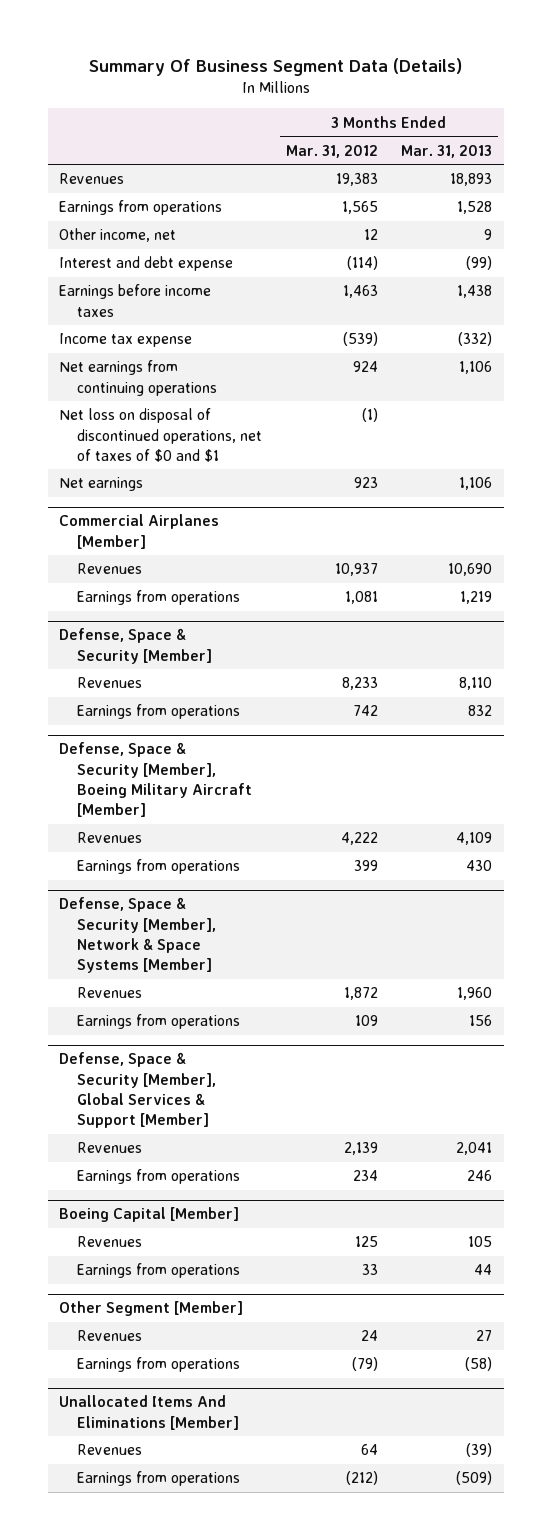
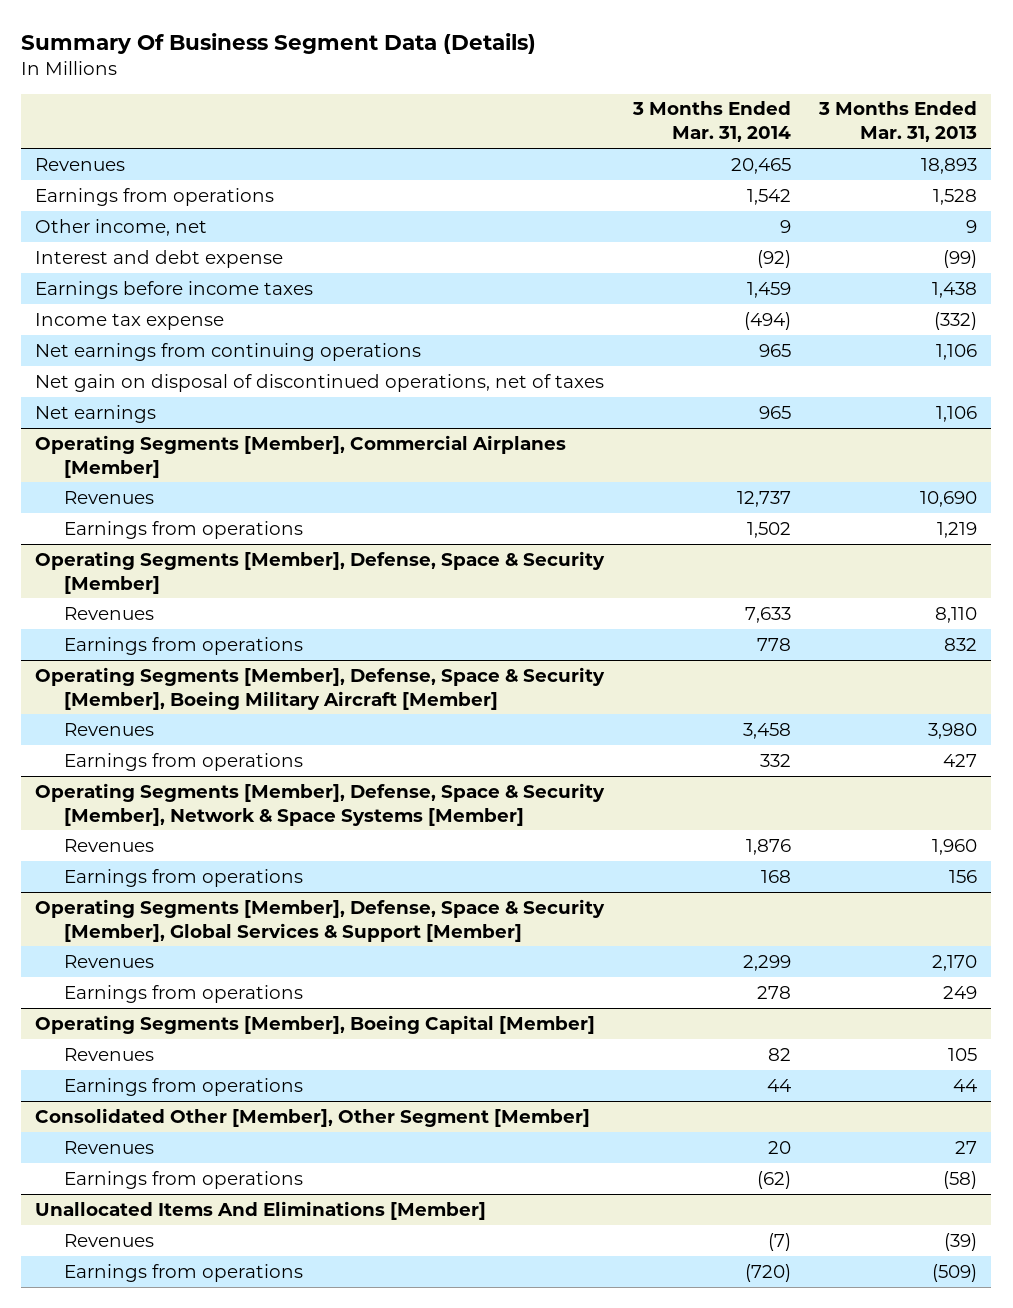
- | 3 Months Ended Mar. 31, 2012 | 3 Months Ended Mar. 31, 2013
+ | 3 Months Ended Mar. 31, 2014 | 3 Months Ended Mar. 31, 2013
- Net loss on disposal of discontinued operations, net of taxes of $0 and $1 | (1) |
+ Net gain on disposal of discontinued operations, net of taxes
- Commercial Airplanes [Member]
+ Operating Segments [Member], Commercial Airplanes [Member]
- Defense, Space & Security [Member]
+ Operating Segments [Member], Defense, Space & Security [Member]
- Defense, Space & Security [Member], Boeing Military Aircraft [Member]
- Revenues | 4,222 | 4,109
- Earnings from operations | 399 | 430
- Defense, Space & Security [Member], Network & Space Systems [Member]
+ Operating Segments [Member], Defense, Space & Security [Member], Boeing Military Aircraft [Member]
+ Revenues | 3,458 | 3,980
+ Earnings from operations | 332 | 427
+ Operating Segments [Member], Defense, Space & Security [Member], Network & Space Systems [Member]
- Defense, Space & Security [Member], Global Services & Support [Member]
- Revenues | 2,139 | 2,041
- Earnings from operations | 234 | 246
- Boeing Capital [Member]
+ Operating Segments [Member], Defense, Space & Security [Member], Global Services & Support [Member]
+ Revenues | 2,299 | 2,170
+ Earnings from operations | 278 | 249
+ Operating Segments [Member], Boeing Capital [Member]
- Other Segment [Member]
+ Consolidated Other [Member], Other Segment [Member]

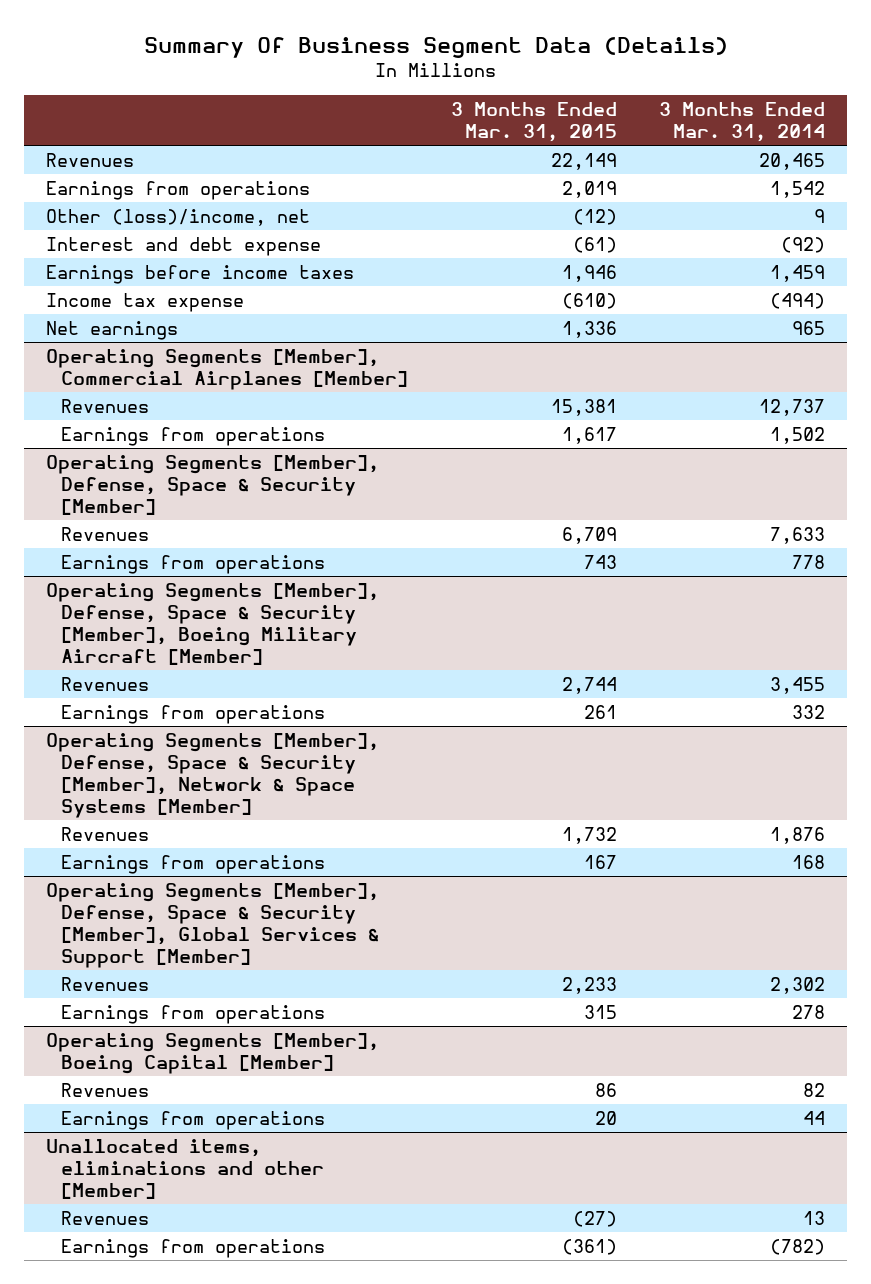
- | 3 Months Ended Mar. 31, 2014 | 3 Months Ended Mar. 31, 2013
+ | 3 Months Ended Mar. 31, 2015 | 3 Months Ended Mar. 31, 2014
- Other income, net | 9 | 9
+ Other (loss)/income, net | (12) | 9
- Net earnings from continuing operations | 965 | 1,106
- Net gain on disposal of discontinued operations, net of taxes
@ Operating Segments [Member], Defense, Space & Security [Member], Boeing Military Aircraft [Member]
- Revenues | 3,458 | 3,980
+ Revenues | 2,744 | 3,455
@ Operating Segments [Member], Defense, Space & Security [Member], Global Services & Support [Member]
- Revenues | 2,299 | 2,170
+ Revenues | 2,233 | 2,302
- Consolidated Other [Member], Other Segment [Member]
- Revenues | 20 | 27
- Earnings from operations | (62) | (58)
- Unallocated Items And Eliminations [Member]
- Revenues | (7) | (39)
- Earnings from operations | (720) | (509)
+ Unallocated items, eliminations and other [Member]
+ Revenues | (27) | 13
+ Earnings from operations | (361) | (782)

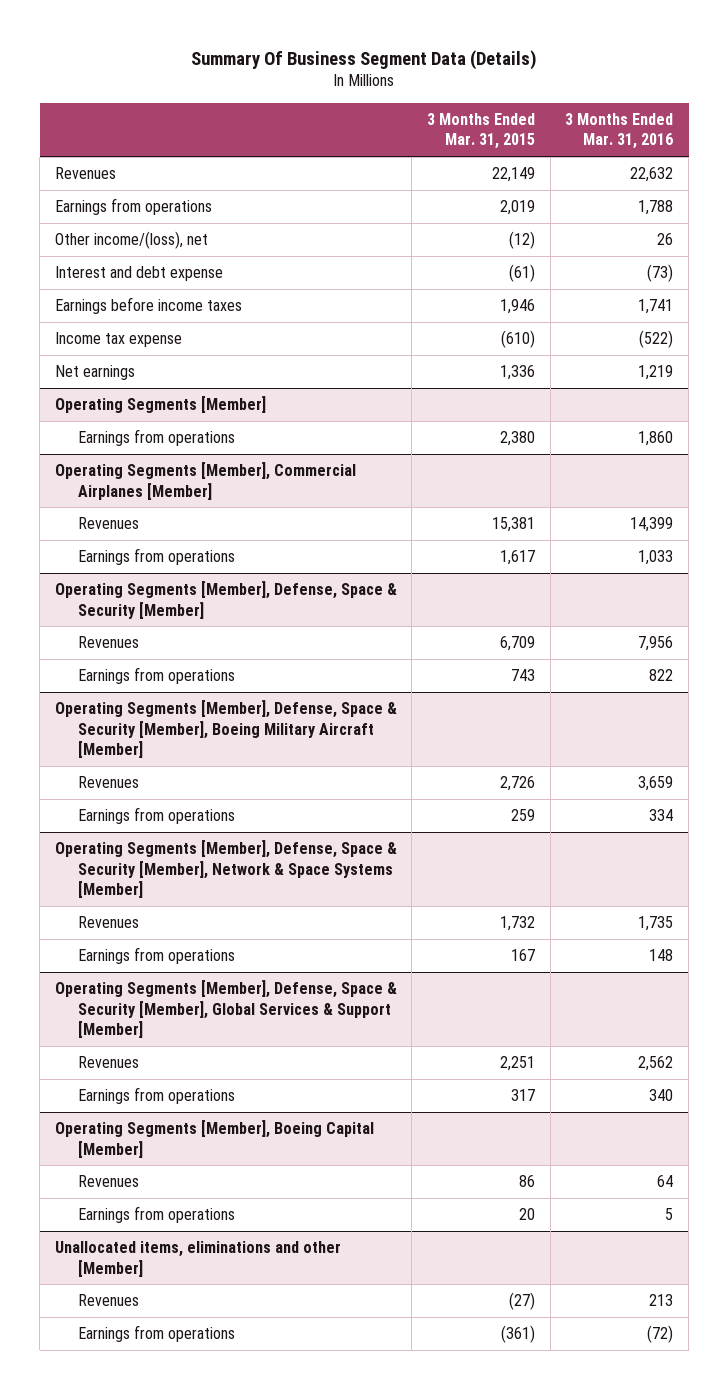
- | 3 Months Ended Mar. 31, 2015 | 3 Months Ended Mar. 31, 2014
+ | 3 Months Ended Mar. 31, 2015 | 3 Months Ended Mar. 31, 2016
- Other (loss)/income, net | (12) | 9
+ Other income/(loss), net | (12) | 26
+ Operating Segments [Member]
+ Earnings from operations | 2,380 | 1,860
@ Operating Segments [Member], Defense, Space & Security [Member], Boeing Military Aircraft [Member]
- Revenues | 2,744 | 3,455
- Earnings from operations | 261 | 332
+ Revenues | 2,726 | 3,659
+ Earnings from operations | 259 | 334
@ Operating Segments [Member], Defense, Space & Security [Member], Global Services & Support [Member]
- Revenues | 2,233 | 2,302
- Earnings from operations | 315 | 278
+ Revenues | 2,251 | 2,562
+ Earnings from operations | 317 | 340

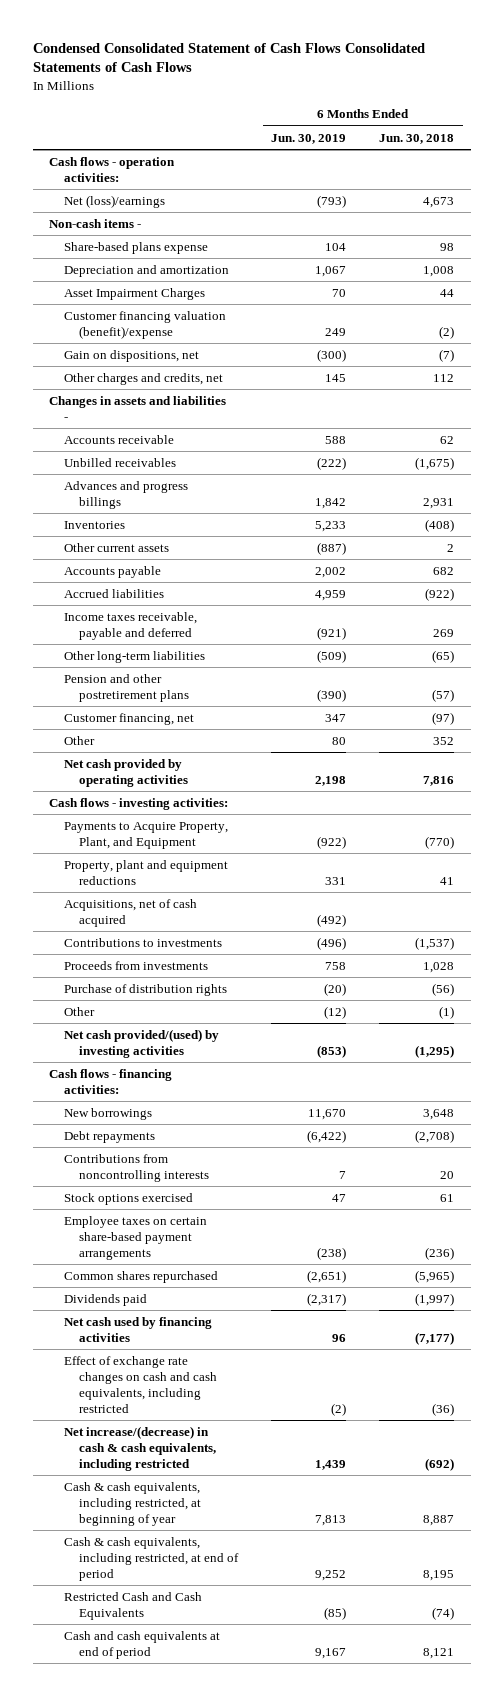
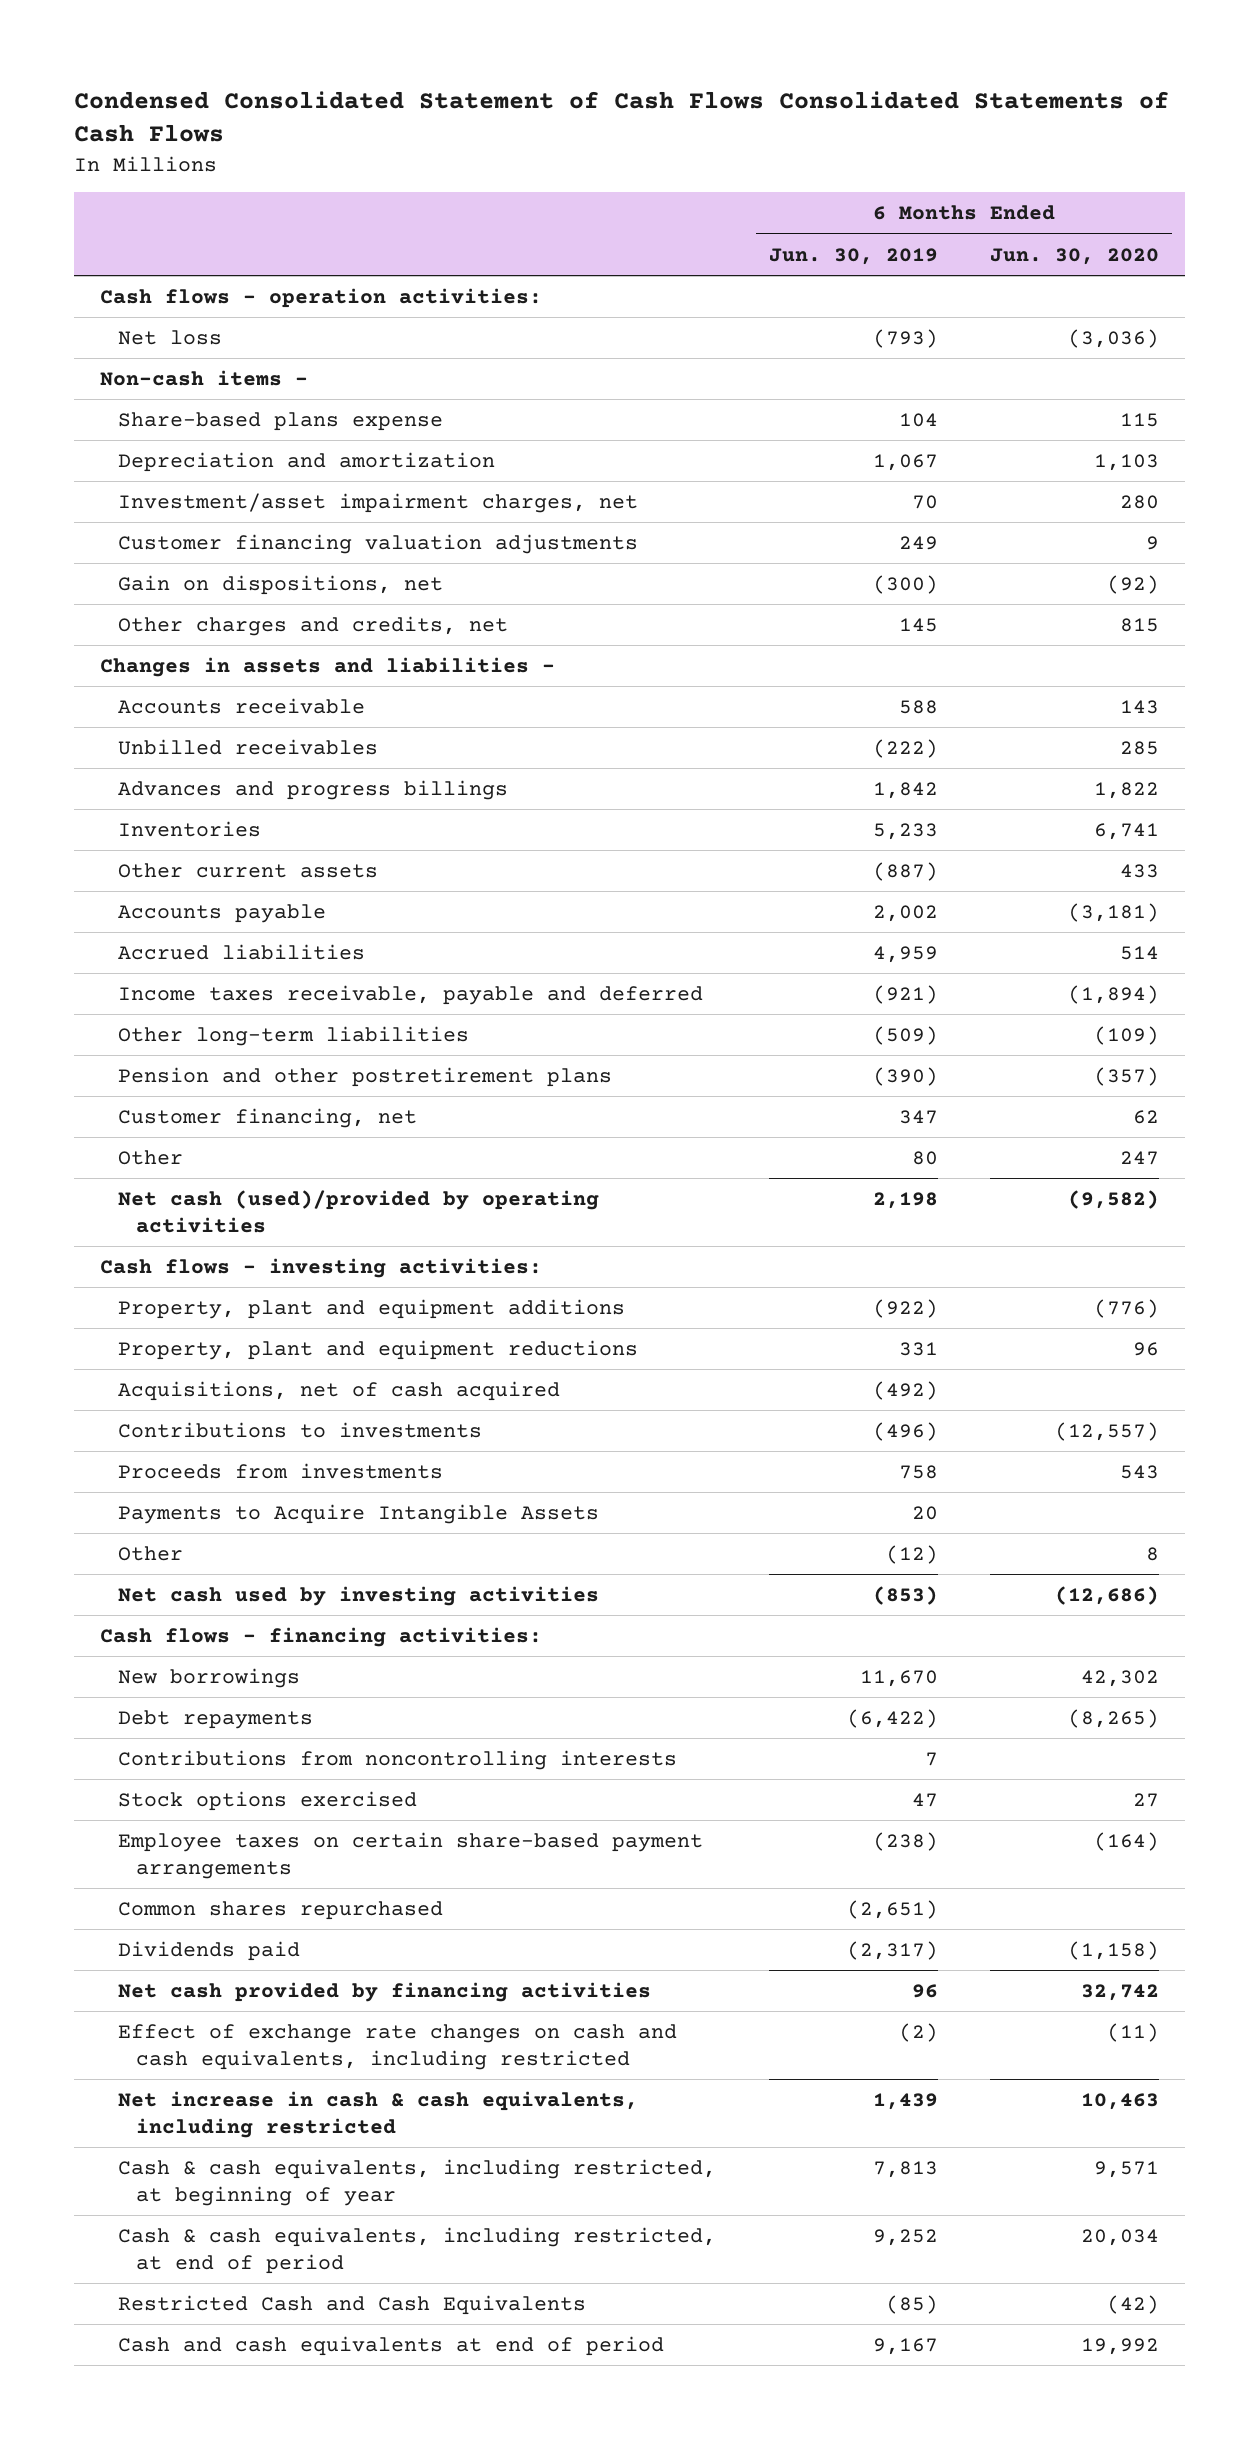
- | 6 Months Ended Jun. 30, 2019 | 6 Months Ended Jun. 30, 2018
+ | 6 Months Ended Jun. 30, 2019 | 6 Months Ended Jun. 30, 2020
- Net (loss)/earnings | (793) | 4,673
+ Net loss | (793) | (3,036)
- Asset Impairment Charges | 70 | 44
- Customer financing valuation (benefit)/expense | 249 | (2)
+ Investment/asset impairment charges, net | 70 | 280
+ Customer financing valuation adjustments | 249 | 9
- Net cash provided by operating activities | 2,198 | 7,816
+ Net cash (used)/provided by operating activities | 2,198 | (9,582)
- Payments to Acquire Property, Plant, and Equipment | (922) | (770)
+ Property, plant and equipment additions | (922) | (776)
- Purchase of distribution rights | (20) | (56)
+ Payments to Acquire Intangible Assets | 20 |
- Net cash provided/(used) by investing activities | (853) | (1,295)
+ Net cash used by investing activities | (853) | (12,686)
- Net cash used by financing activities | 96 | (7,177)
+ Net cash provided by financing activities | 96 | 32,742
- Net increase/(decrease) in cash & cash equivalents, including restricted | 1,439 | (692)
+ Net increase in cash & cash equivalents, including restricted | 1,439 | 10,463

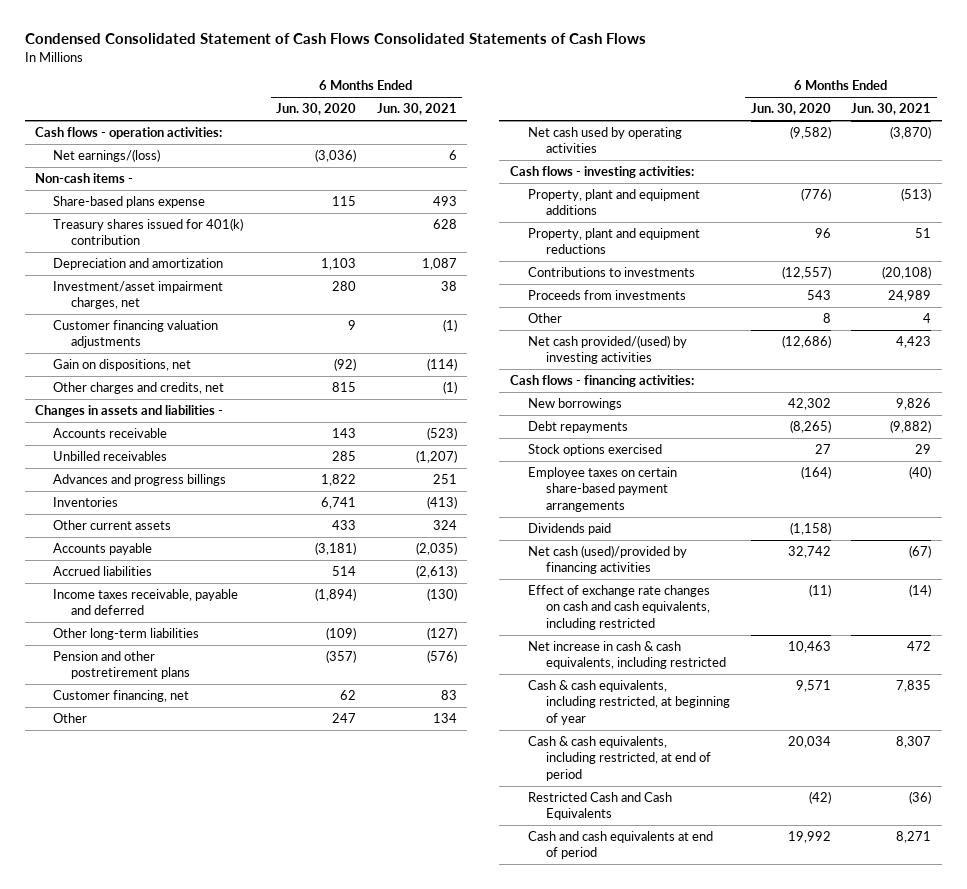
- | 6 Months Ended Jun. 30, 2019 | 6 Months Ended Jun. 30, 2020
+ | 6 Months Ended Jun. 30, 2020 | 6 Months Ended Jun. 30, 2021
- Net loss | (793) | (3,036)
+ Net earnings/(loss) | (3,036) | 6
+ Treasury shares issued for 401(k) contribution | | 628
- Net cash (used)/provided by operating activities | 2,198 | (9,582)
+ Net cash used by operating activities | (9,582) | (3,870)
- Acquisitions, net of cash acquired | (492) |
- Payments to Acquire Intangible Assets | 20 |
- Net cash used by investing activities | (853) | (12,686)
+ Net cash provided/(used) by investing activities | (12,686) | 4,423
- Contributions from noncontrolling interests | 7 |
- Common shares repurchased | (2,651) |
- Net cash provided by financing activities | 96 | 32,742
+ Net cash (used)/provided by financing activities | 32,742 | (67)

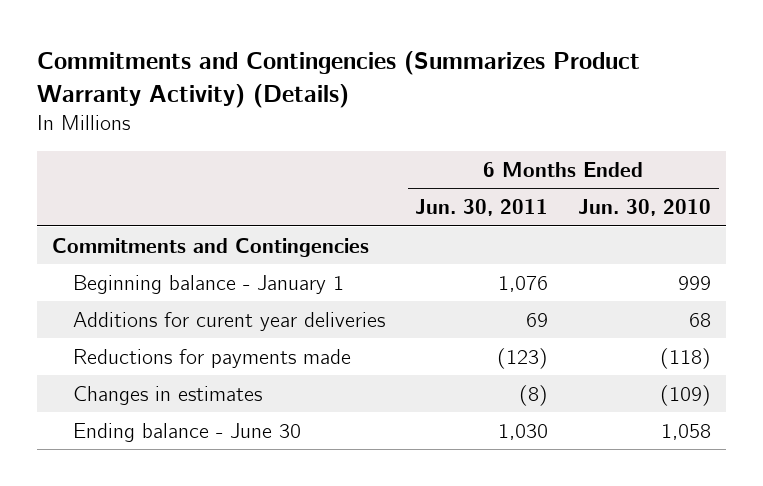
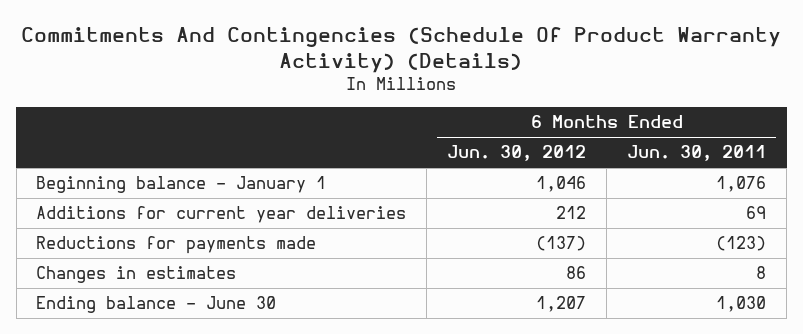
- Commitments and Contingencies (Summarizes Product Warranty Activity) (Details)
+ Commitments And Contingencies (Schedule Of Product Warranty Activity) (Details)
- | 6 Months Ended Jun. 30, 2011 | 6 Months Ended Jun. 30, 2010
+ | 6 Months Ended Jun. 30, 2012 | 6 Months Ended Jun. 30, 2011
- Commitments and Contingencies
- Additions for curent year deliveries | 69 | 68
+ Additions for current year deliveries | 212 | 69
- Changes in estimates | (8) | (109)
+ Changes in estimates | 86 | 8

